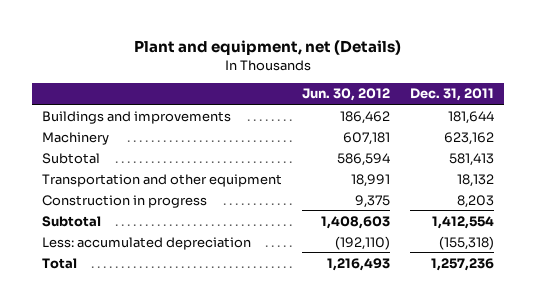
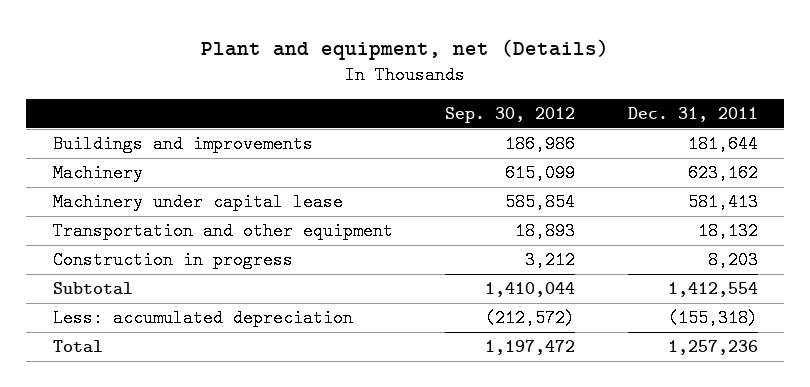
- | Jun. 30, 2012 | Dec. 31, 2011
+ | Sep. 30, 2012 | Dec. 31, 2011
- Subtotal | 586,594 | 581,413
+ Machinery under capital lease | 585,854 | 581,413

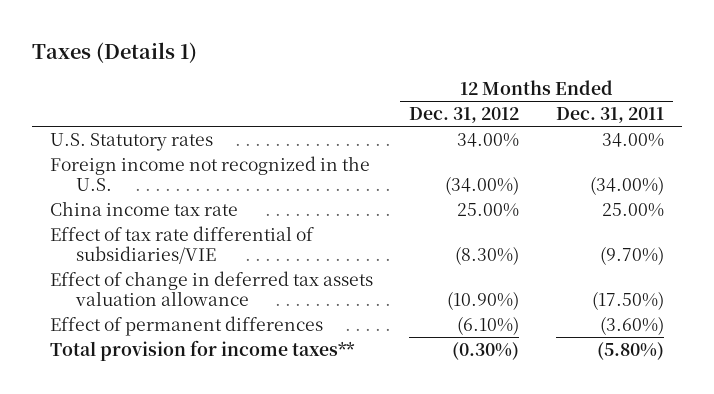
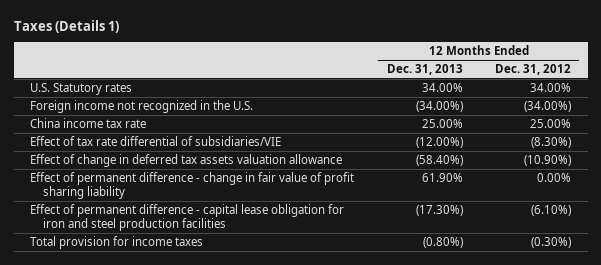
- | 12 Months Ended Dec. 31, 2012 | 12 Months Ended Dec. 31, 2011
+ | 12 Months Ended Dec. 31, 2013 | 12 Months Ended Dec. 31, 2012
- Effect of permanent differences | (6.10%) | (3.60%)
- Total provision for income taxes** | (0.30%) | (5.80%)
+ Effect of permanent difference - change in fair value of profit sharing liability | 61.90% | 0.00%
+ Effect of permanent difference - capital lease obligation for iron and steel production facilities | (17.30%) | (6.10%)
+ Total provision for income taxes | (0.80%) | (0.30%)

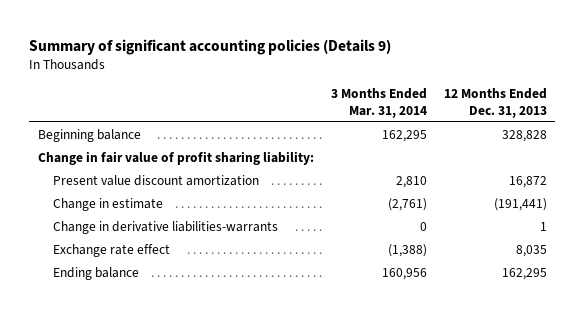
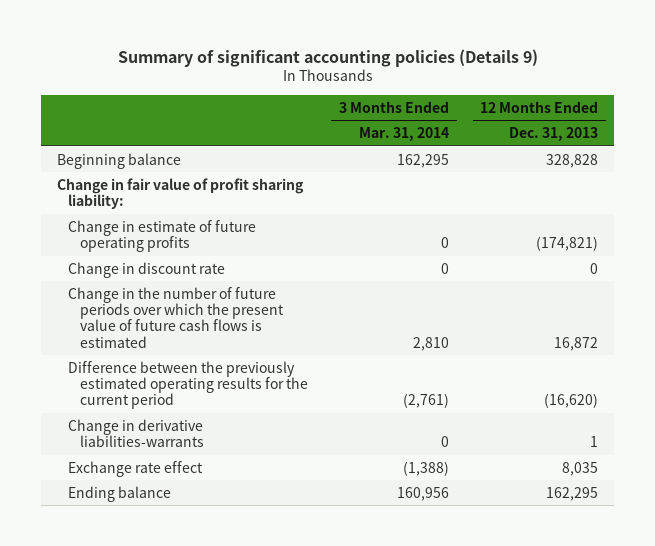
- Present value discount amortization | 2,810 | 16,872
- Change in estimate | (2,761) | (191,441)
+ Change in estimate of future operating profits | 0 | (174,821)
+ Change in discount rate | 0 | 0
+ Change in the number of future periods over which the present value of future cash flows is estimated | 2,810 | 16,872
+ Difference between the previously estimated operating results for the current period | (2,761) | (16,620)

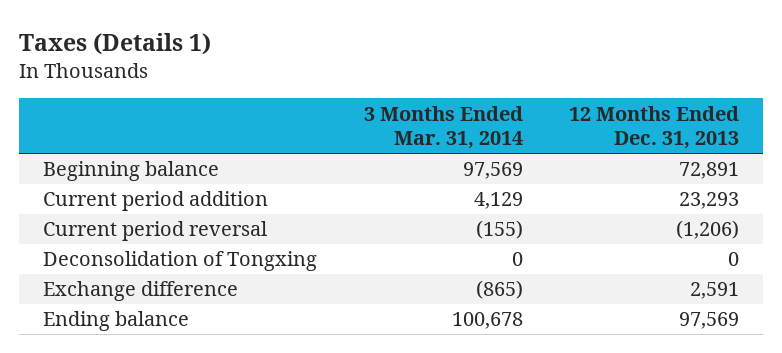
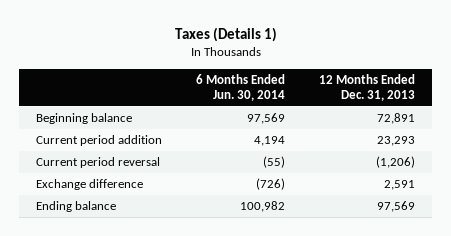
- | 3 Months Ended Mar. 31, 2014 | 12 Months Ended Dec. 31, 2013
+ | 6 Months Ended Jun. 30, 2014 | 12 Months Ended Dec. 31, 2013
- Deconsolidation of Tongxing | 0 | 0

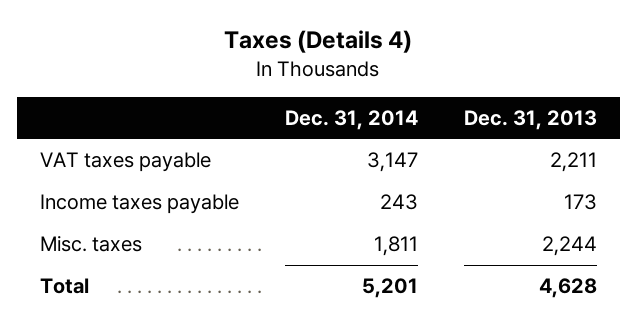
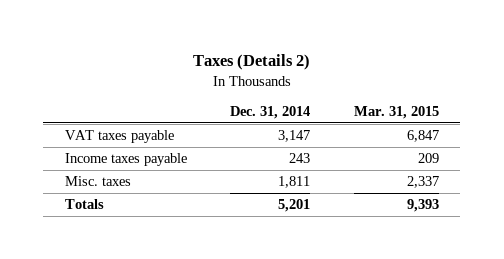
- Taxes (Details 4)
+ Taxes (Details 2)
- | Dec. 31, 2014 | Dec. 31, 2013
+ | Dec. 31, 2014 | Mar. 31, 2015
- Total | 5,201 | 4,628
+ Totals | 5,201 | 9,393

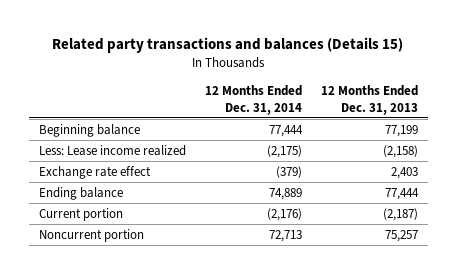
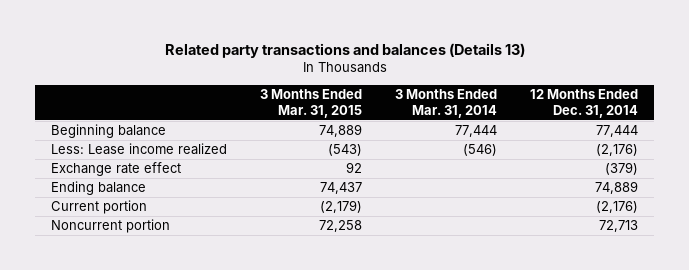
- Related party transactions and balances (Details 15)
+ Related party transactions and balances (Details 13)
- | 12 Months Ended Dec. 31, 2014 | 12 Months Ended Dec. 31, 2013
+ | 3 Months Ended Mar. 31, 2015 | 3 Months Ended Mar. 31, 2014 | 12 Months Ended Dec. 31, 2014
- Less: Lease income realized | (2,175) | (2,158)
+ Less: Lease income realized | (543) | (546) | (2,176)

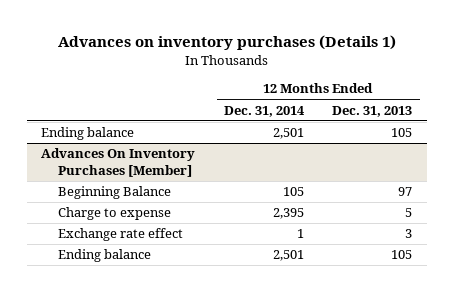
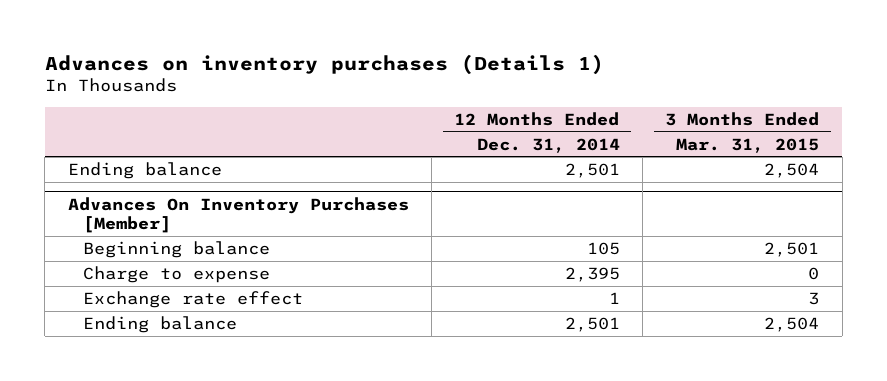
- | 12 Months Ended Dec. 31, 2014 | 12 Months Ended Dec. 31, 2013
+ | 12 Months Ended Dec. 31, 2014 | 3 Months Ended Mar. 31, 2015
@ Advances On Inventory Purchases [Member]
- Beginning Balance | 105 | 97
+ Beginning balance | 105 | 2,501

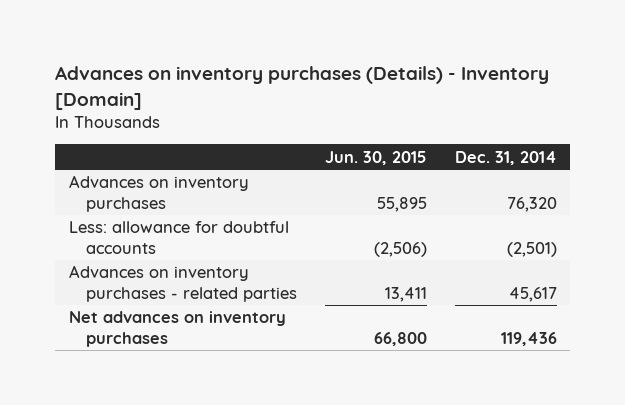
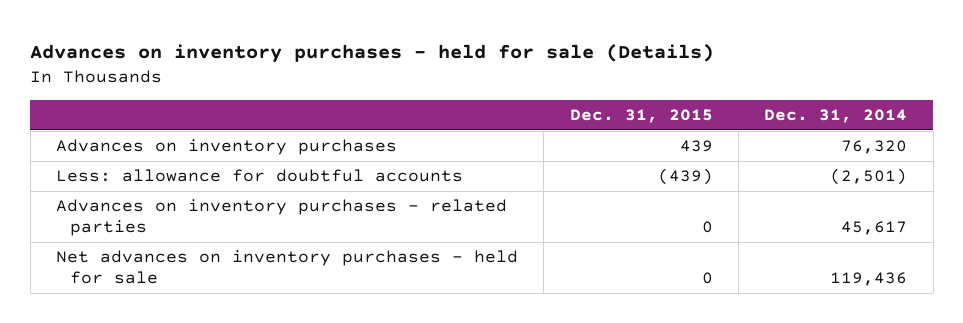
- Advances on inventory purchases (Details) - Inventory [Domain]
+ Advances on inventory purchases - held for sale (Details)
- | Jun. 30, 2015 | Dec. 31, 2014
+ | Dec. 31, 2015 | Dec. 31, 2014
- Net advances on inventory purchases | 66,800 | 119,436
+ Net advances on inventory purchases - held for sale | 0 | 119,436

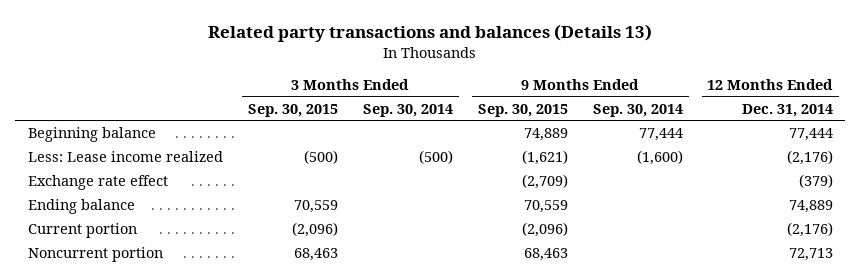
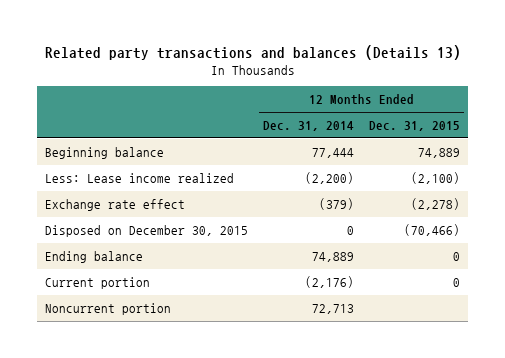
- | 3 Months Ended Sep. 30, 2015 | 3 Months Ended Sep. 30, 2014 | 9 Months Ended Sep. 30, 2015 | 9 Months Ended Sep. 30, 2014 | 12 Months Ended Dec. 31, 2014
+ | 12 Months Ended Dec. 31, 2014 | 12 Months Ended Dec. 31, 2015
- Less: Lease income realized | (500) | (500) | (1,621) | (1,600) | (2,176)
+ Less: Lease income realized | (2,200) | (2,100)
+ Disposed on December 30, 2015 | 0 | (70,466)

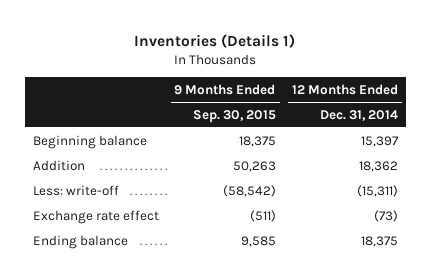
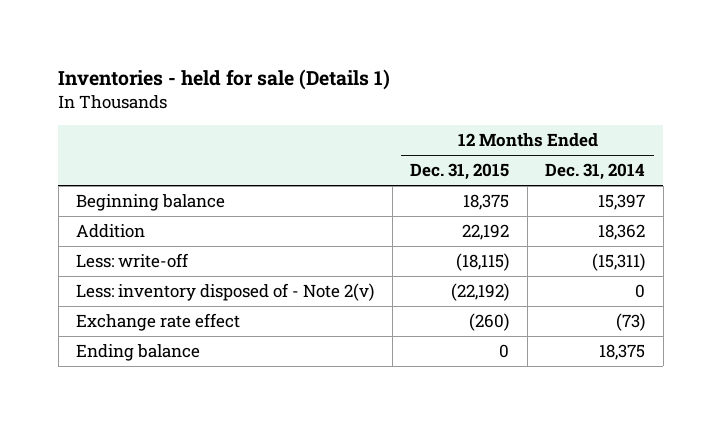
- Inventories (Details 1)
+ Inventories - held for sale (Details 1)
- | 9 Months Ended Sep. 30, 2015 | 12 Months Ended Dec. 31, 2014
+ | 12 Months Ended Dec. 31, 2015 | 12 Months Ended Dec. 31, 2014
+ Less: inventory disposed of - Note 2(v) | (22,192) | 0

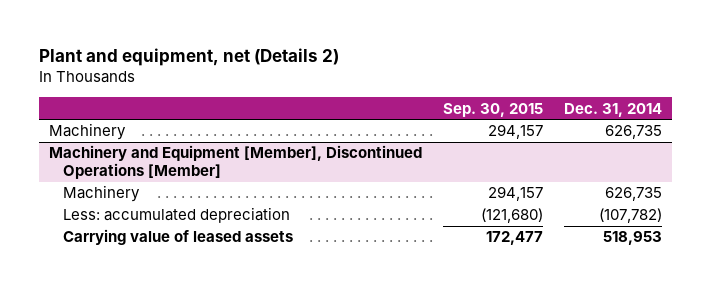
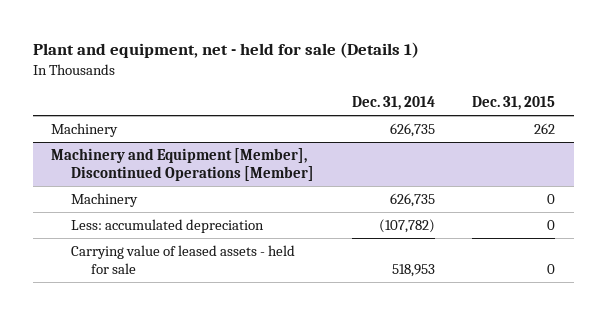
- Plant and equipment, net (Details 2)
+ Plant and equipment, net - held for sale (Details 1)
- | Sep. 30, 2015 | Dec. 31, 2014
+ | Dec. 31, 2014 | Dec. 31, 2015
@ Machinery and Equipment [Member], Discontinued Operations [Member]
- Carrying value of leased assets | 172,477 | 518,953
+ Carrying value of leased assets - held for sale | 518,953 | 0

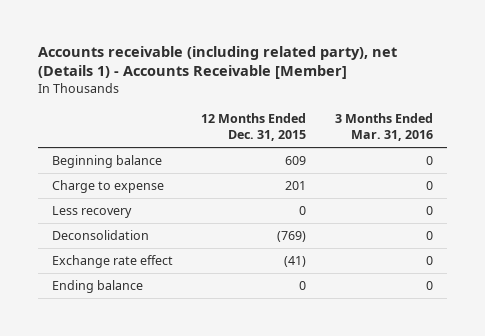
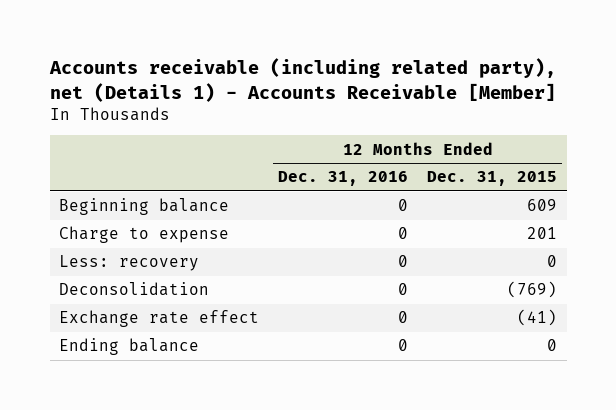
- | 12 Months Ended Dec. 31, 2015 | 3 Months Ended Mar. 31, 2016
+ | 12 Months Ended Dec. 31, 2016 | 12 Months Ended Dec. 31, 2015
- Less recovery | 0 | 0
+ Less: recovery | 0 | 0

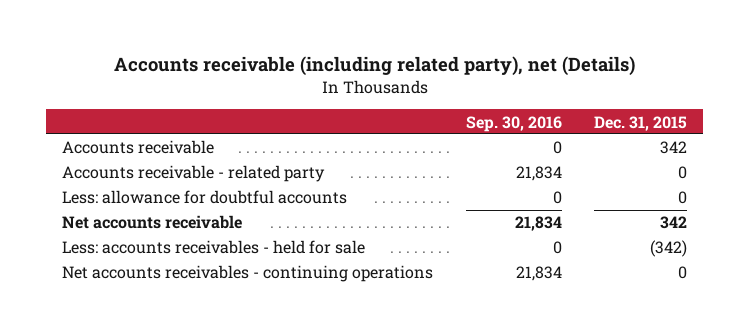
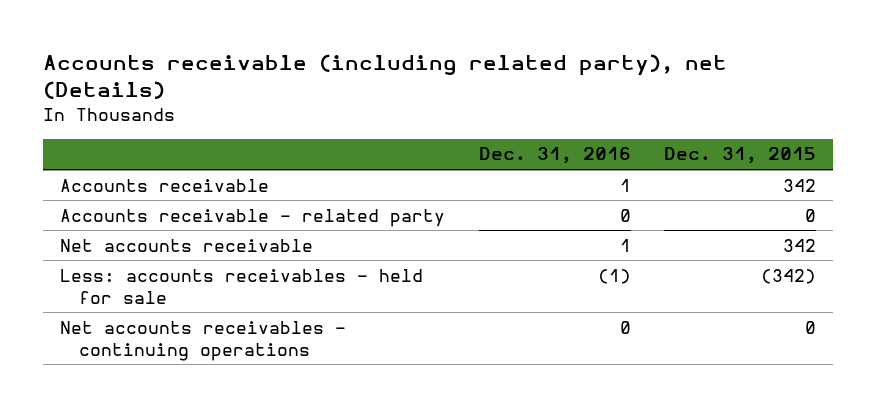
- | Sep. 30, 2016 | Dec. 31, 2015
+ | Dec. 31, 2016 | Dec. 31, 2015
- Less: allowance for doubtful accounts | 0 | 0

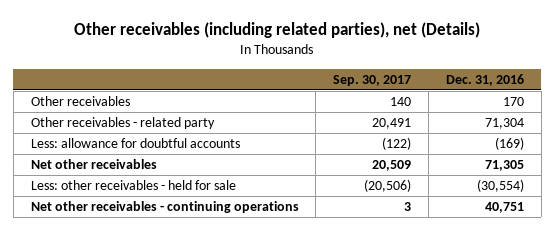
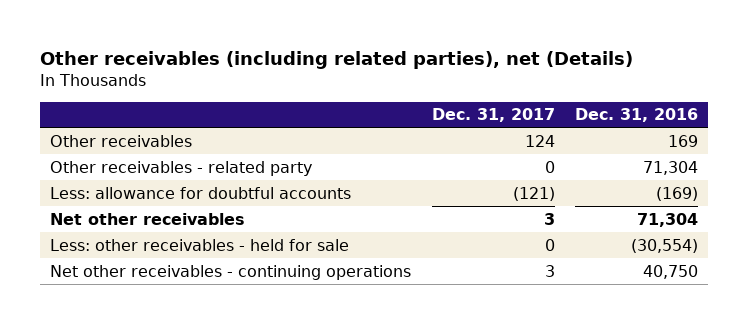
- | Sep. 30, 2017 | Dec. 31, 2016
+ | Dec. 31, 2017 | Dec. 31, 2016
- Other receivables | 140 | 170
+ Other receivables | 124 | 169
- Net other receivables | 20,509 | 71,305
+ Net other receivables | 3 | 71,304
- Net other receivables - continuing operations | 3 | 40,751
+ Net other receivables - continuing operations | 3 | 40,750

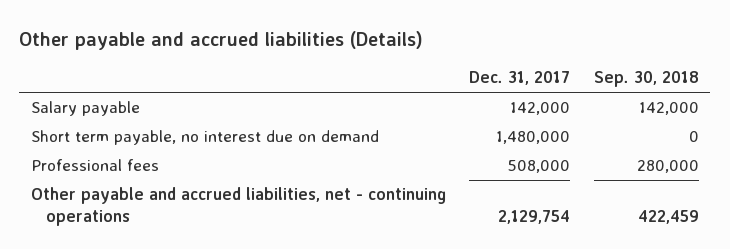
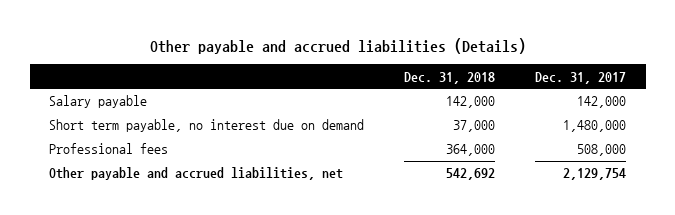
- | Dec. 31, 2017 | Sep. 30, 2018
+ | Dec. 31, 2018 | Dec. 31, 2017
- Other payable and accrued liabilities, net - continuing operations | 2,129,754 | 422,459
+ Other payable and accrued liabilities, net | 542,692 | 2,129,754

